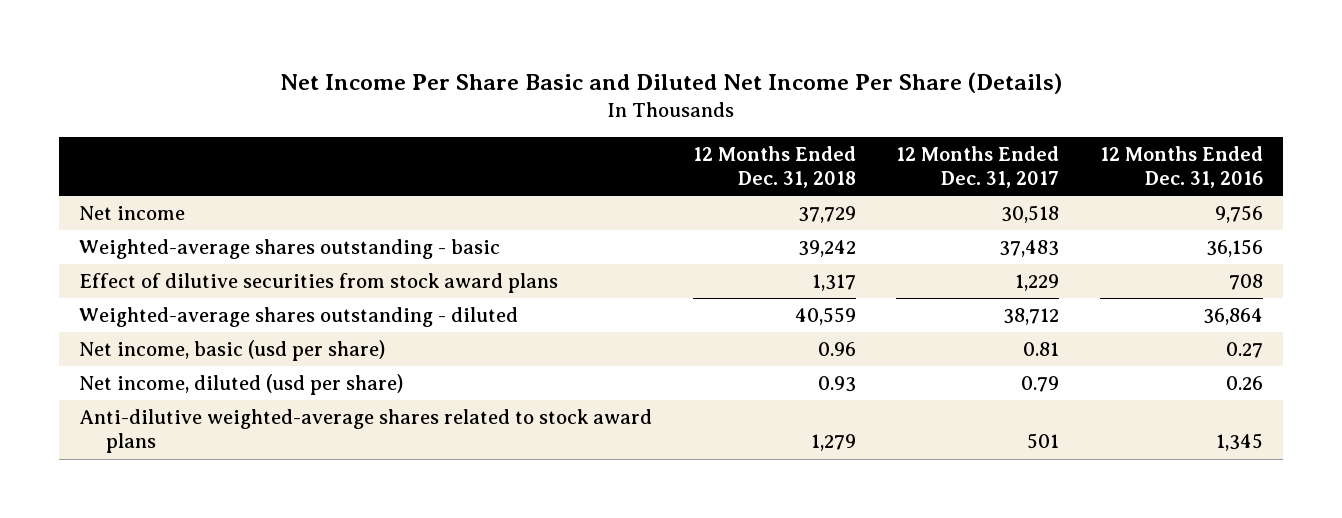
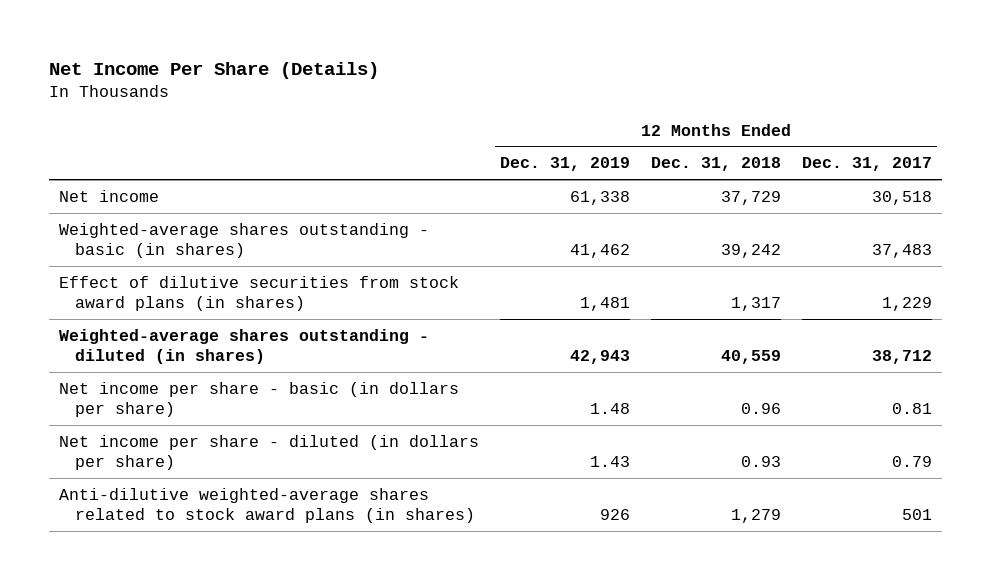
- Net Income Per Share Basic and Diluted Net Income Per Share (Details)
+ Net Income Per Share (Details)
- | 12 Months Ended Dec. 31, 2018 | 12 Months Ended Dec. 31, 2017 | 12 Months Ended Dec. 31, 2016
+ | 12 Months Ended Dec. 31, 2019 | 12 Months Ended Dec. 31, 2018 | 12 Months Ended Dec. 31, 2017
- Weighted-average shares outstanding - basic | 39,242 | 37,483 | 36,156
- Effect of dilutive securities from stock award plans | 1,317 | 1,229 | 708
- Weighted-average shares outstanding - diluted | 40,559 | 38,712 | 36,864
- Net income, basic (usd per share) | 0.96 | 0.81 | 0.27
- Net income, diluted (usd per share) | 0.93 | 0.79 | 0.26
- Anti-dilutive weighted-average shares related to stock award plans | 1,279 | 501 | 1,345
+ Weighted-average shares outstanding - basic (in shares) | 41,462 | 39,242 | 37,483
+ Effect of dilutive securities from stock award plans (in shares) | 1,481 | 1,317 | 1,229
+ Weighted-average shares outstanding - diluted (in shares) | 42,943 | 40,559 | 38,712
+ Net income per share - basic (in dollars per share) | 1.48 | 0.96 | 0.81
+ Net income per share - diluted (in dollars per share) | 1.43 | 0.93 | 0.79
+ Anti-dilutive weighted-average shares related to stock award plans (in shares) | 926 | 1,279 | 501

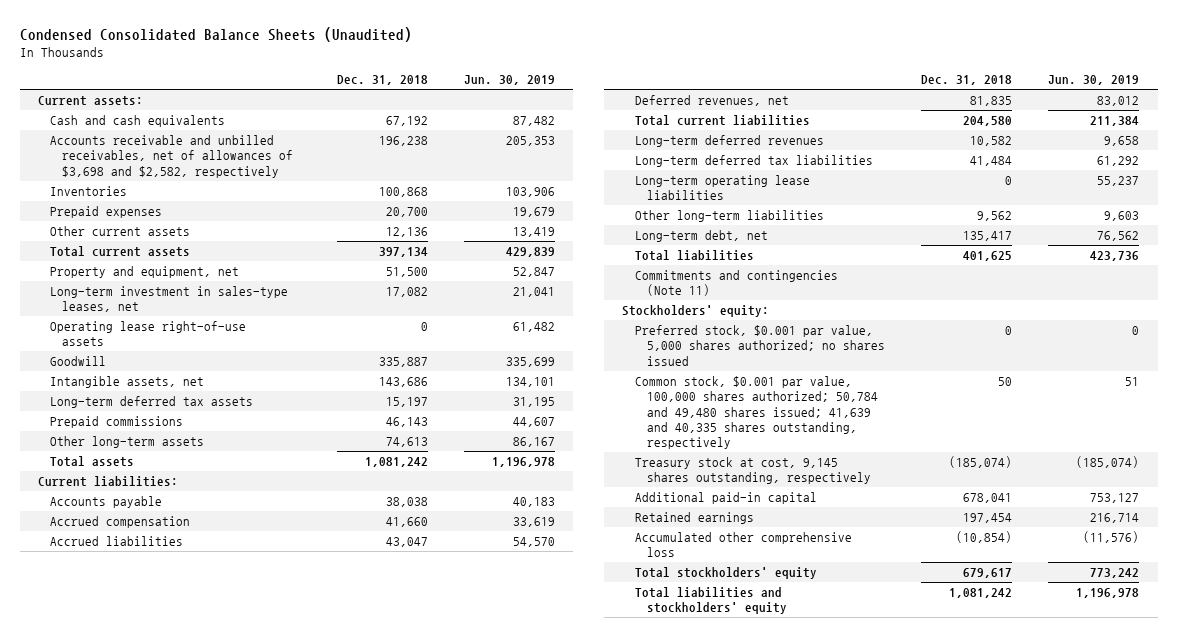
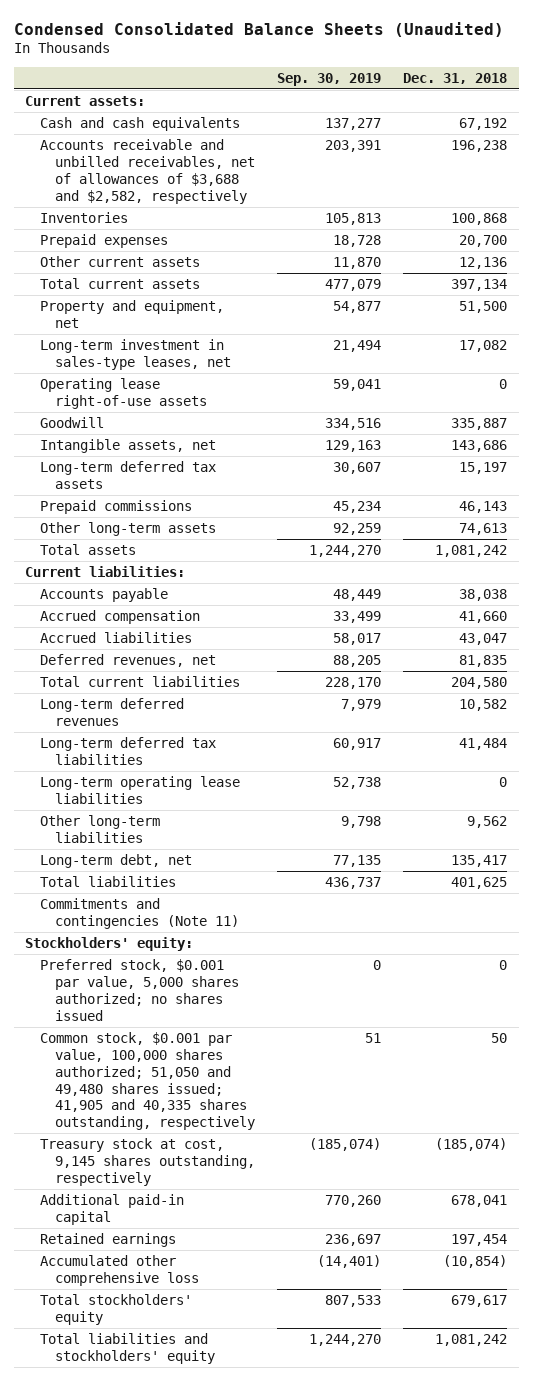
- | Dec. 31, 2018 | Jun. 30, 2019
+ | Sep. 30, 2019 | Dec. 31, 2018
- Accounts receivable and unbilled receivables, net of allowances of $3,698 and $2,582, respectively | 196,238 | 205,353
+ Accounts receivable and unbilled receivables, net of allowances of $3,688 and $2,582, respectively | 203,391 | 196,238
- Common stock, $0.001 par value, 100,000 shares authorized; 50,784 and 49,480 shares issued; 41,639 and 40,335 shares outstanding, respectively | 50 | 51
+ Common stock, $0.001 par value, 100,000 shares authorized; 51,050 and 49,480 shares issued; 41,905 and 40,335 shares outstanding, respectively | 51 | 50

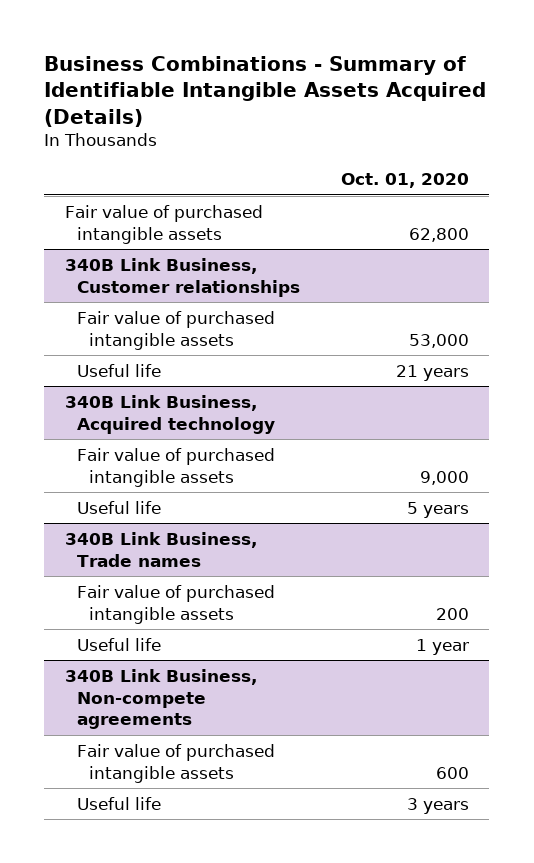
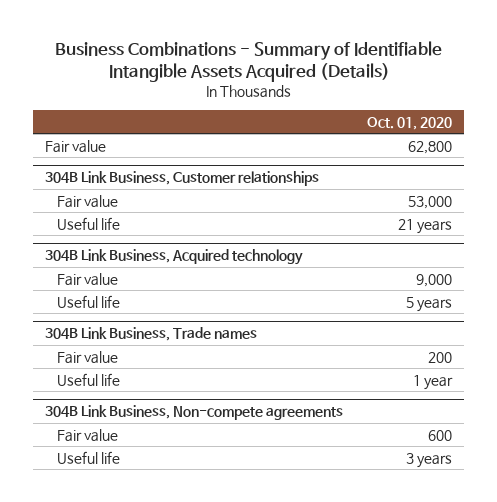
- Fair value of purchased intangible assets | 62,800
- 340B Link Business, Customer relationships
- Fair value of purchased intangible assets | 53,000
+ Fair value | 62,800
+ 304B Link Business, Customer relationships
+ Fair value | 53,000
- 340B Link Business, Acquired technology
- Fair value of purchased intangible assets | 9,000
+ 304B Link Business, Acquired technology
+ Fair value | 9,000
- 340B Link Business, Trade names
- Fair value of purchased intangible assets | 200
+ 304B Link Business, Trade names
+ Fair value | 200
- 340B Link Business, Non-compete agreements
- Fair value of purchased intangible assets | 600
+ 304B Link Business, Non-compete agreements
+ Fair value | 600

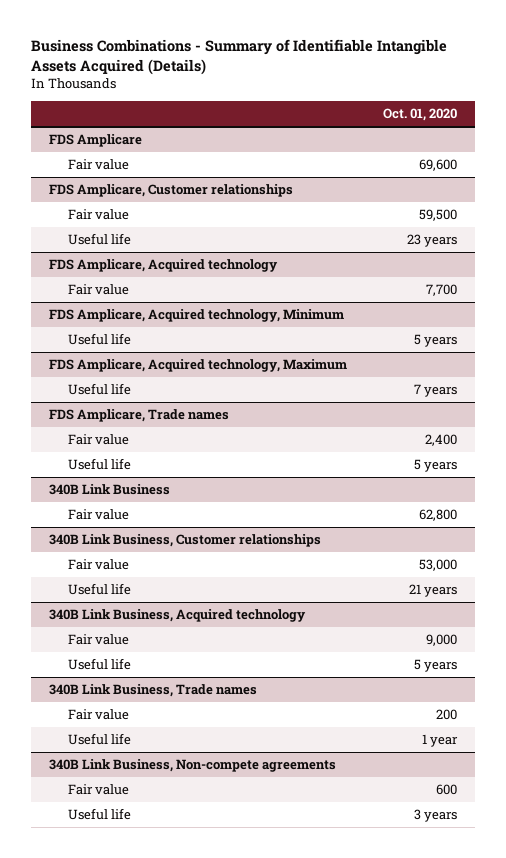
+ FDS Amplicare
+ Fair value | 69,600
+ FDS Amplicare, Customer relationships
+ Fair value | 59,500
+ Useful life | 23 years
+ FDS Amplicare, Acquired technology
+ Fair value | 7,700
+ FDS Amplicare, Acquired technology, Minimum
+ Useful life | 5 years
+ FDS Amplicare, Acquired technology, Maximum
+ Useful life | 7 years
+ FDS Amplicare, Trade names
+ Fair value | 2,400
+ Useful life | 5 years
+ 340B Link Business
- 304B Link Business, Customer relationships
+ 340B Link Business, Customer relationships
- 304B Link Business, Acquired technology
+ 340B Link Business, Acquired technology
- 304B Link Business, Trade names
+ 340B Link Business, Trade names
- 304B Link Business, Non-compete agreements
+ 340B Link Business, Non-compete agreements

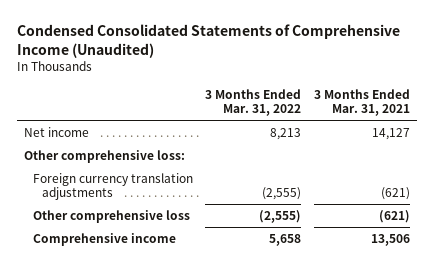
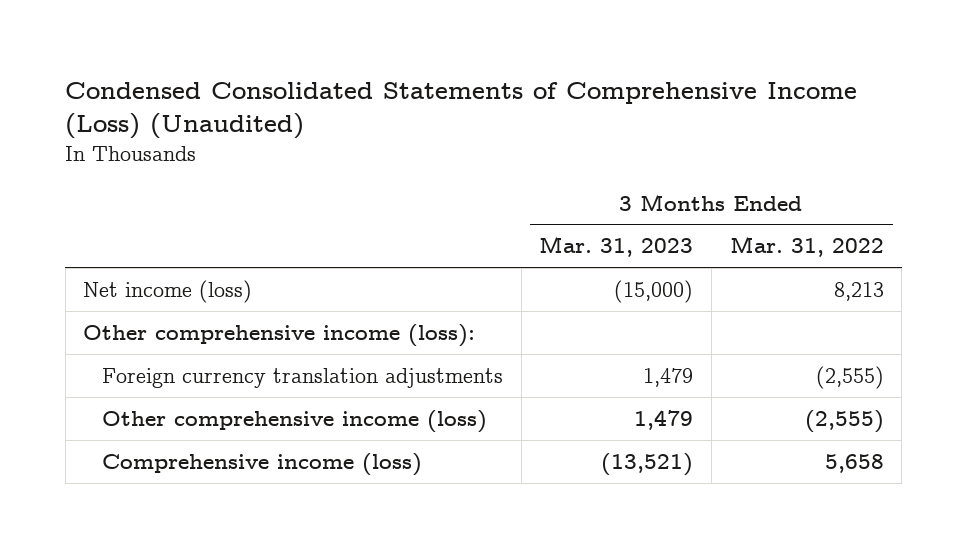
- Condensed Consolidated Statements of Comprehensive Income (Unaudited)
+ Condensed Consolidated Statements of Comprehensive Income (Loss) (Unaudited)
- | 3 Months Ended Mar. 31, 2022 | 3 Months Ended Mar. 31, 2021
+ | 3 Months Ended Mar. 31, 2023 | 3 Months Ended Mar. 31, 2022
- Net income | 8,213 | 14,127
- Other comprehensive loss:
+ Net income (loss) | (15,000) | 8,213
+ Other comprehensive income (loss):
- Other comprehensive loss | (2,555) | (621)
- Comprehensive income | 5,658 | 13,506
+ Other comprehensive income (loss) | 1,479 | (2,555)
+ Comprehensive income (loss) | (13,521) | 5,658

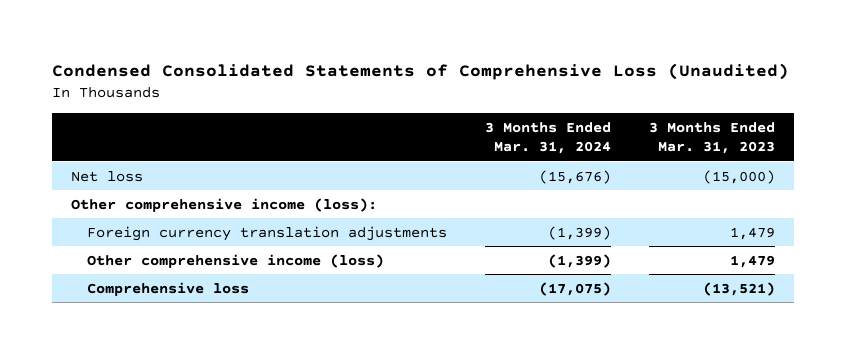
- Condensed Consolidated Statements of Comprehensive Income (Loss) (Unaudited)
+ Condensed Consolidated Statements of Comprehensive Loss (Unaudited)
- | 3 Months Ended Mar. 31, 2023 | 3 Months Ended Mar. 31, 2022
+ | 3 Months Ended Mar. 31, 2024 | 3 Months Ended Mar. 31, 2023
- Net income (loss) | (15,000) | 8,213
+ Net loss | (15,676) | (15,000)
- Comprehensive income (loss) | (13,521) | 5,658
+ Comprehensive loss | (17,075) | (13,521)

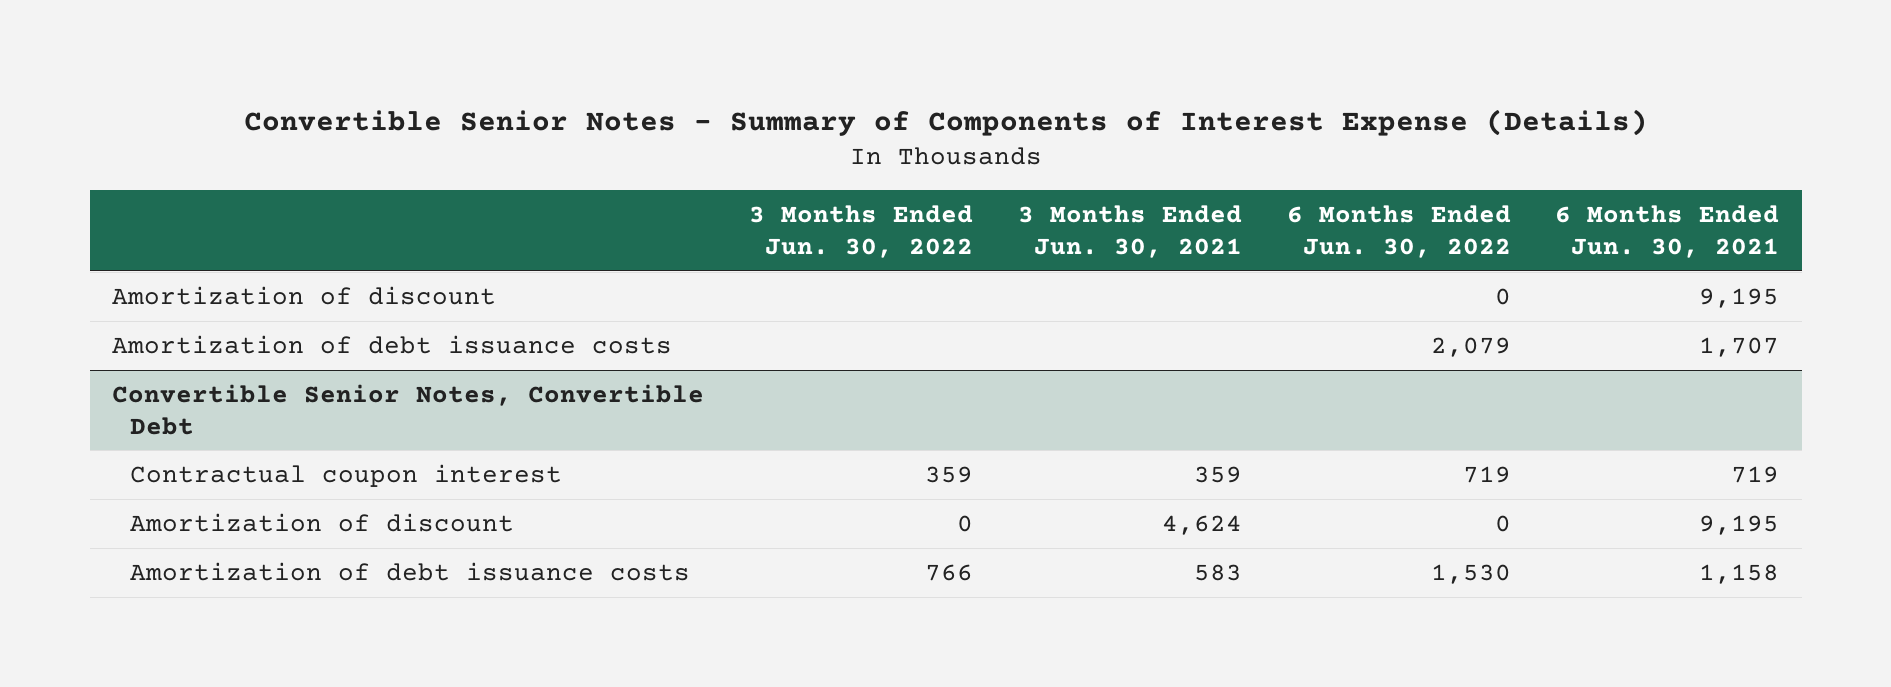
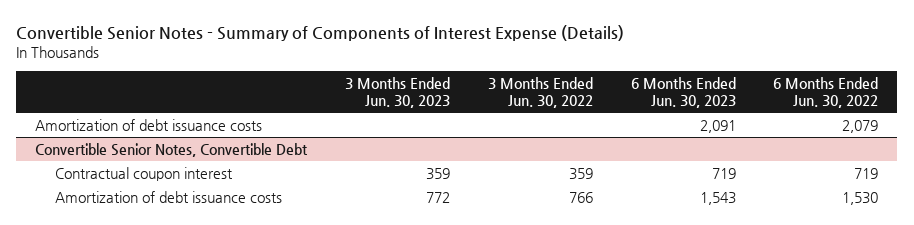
- | 3 Months Ended Jun. 30, 2022 | 3 Months Ended Jun. 30, 2021 | 6 Months Ended Jun. 30, 2022 | 6 Months Ended Jun. 30, 2021
+ | 3 Months Ended Jun. 30, 2023 | 3 Months Ended Jun. 30, 2022 | 6 Months Ended Jun. 30, 2023 | 6 Months Ended Jun. 30, 2022
- Amortization of discount | | | 0 | 9,195
@ Convertible Senior Notes, Convertible Debt
- Amortization of discount | 0 | 4,624 | 0 | 9,195

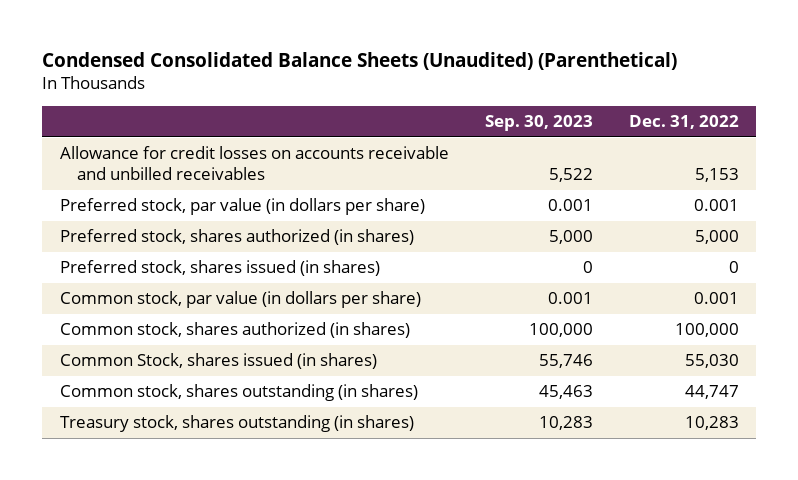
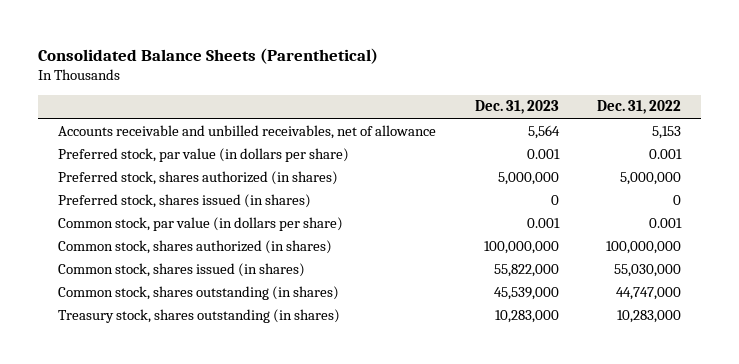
- Condensed Consolidated Balance Sheets (Unaudited) (Parenthetical)
+ Consolidated Balance Sheets (Parenthetical)
- | Sep. 30, 2023 | Dec. 31, 2022
+ | Dec. 31, 2023 | Dec. 31, 2022
- Allowance for credit losses on accounts receivable and unbilled receivables | 5,522 | 5,153
+ Accounts receivable and unbilled receivables, net of allowance | 5,564 | 5,153
- Preferred stock, shares authorized (in shares) | 5,000 | 5,000
+ Preferred stock, shares authorized (in shares) | 5,000,000 | 5,000,000
- Common stock, shares authorized (in shares) | 100,000 | 100,000
- Common Stock, shares issued (in shares) | 55,746 | 55,030
- Common stock, shares outstanding (in shares) | 45,463 | 44,747
- Treasury stock, shares outstanding (in shares) | 10,283 | 10,283
+ Common stock, shares authorized (in shares) | 100,000,000 | 100,000,000
+ Common stock, shares issued (in shares) | 55,822,000 | 55,030,000
+ Common stock, shares outstanding (in shares) | 45,539,000 | 44,747,000
+ Treasury stock, shares outstanding (in shares) | 10,283,000 | 10,283,000

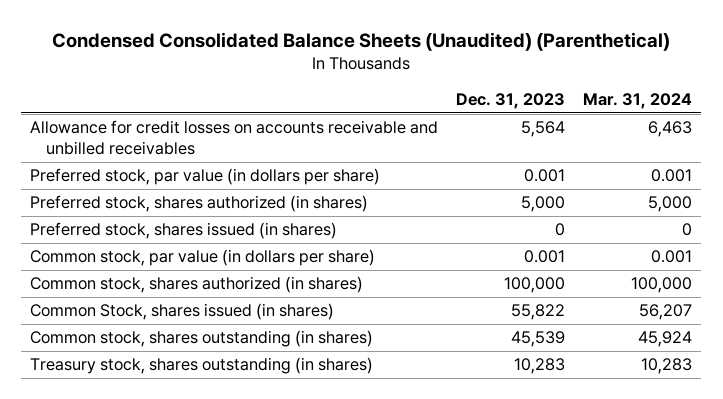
- Consolidated Balance Sheets (Parenthetical)
+ Condensed Consolidated Balance Sheets (Unaudited) (Parenthetical)
- | Dec. 31, 2023 | Dec. 31, 2022
+ | Dec. 31, 2023 | Mar. 31, 2024
- Accounts receivable and unbilled receivables, net of allowance | 5,564 | 5,153
+ Allowance for credit losses on accounts receivable and unbilled receivables | 5,564 | 6,463
- Preferred stock, shares authorized (in shares) | 5,000,000 | 5,000,000
+ Preferred stock, shares authorized (in shares) | 5,000 | 5,000
- Common stock, shares authorized (in shares) | 100,000,000 | 100,000,000
- Common stock, shares issued (in shares) | 55,822,000 | 55,030,000
- Common stock, shares outstanding (in shares) | 45,539,000 | 44,747,000
- Treasury stock, shares outstanding (in shares) | 10,283,000 | 10,283,000
+ Common stock, shares authorized (in shares) | 100,000 | 100,000
+ Common Stock, shares issued (in shares) | 55,822 | 56,207
+ Common stock, shares outstanding (in shares) | 45,539 | 45,924
+ Treasury stock, shares outstanding (in shares) | 10,283 | 10,283

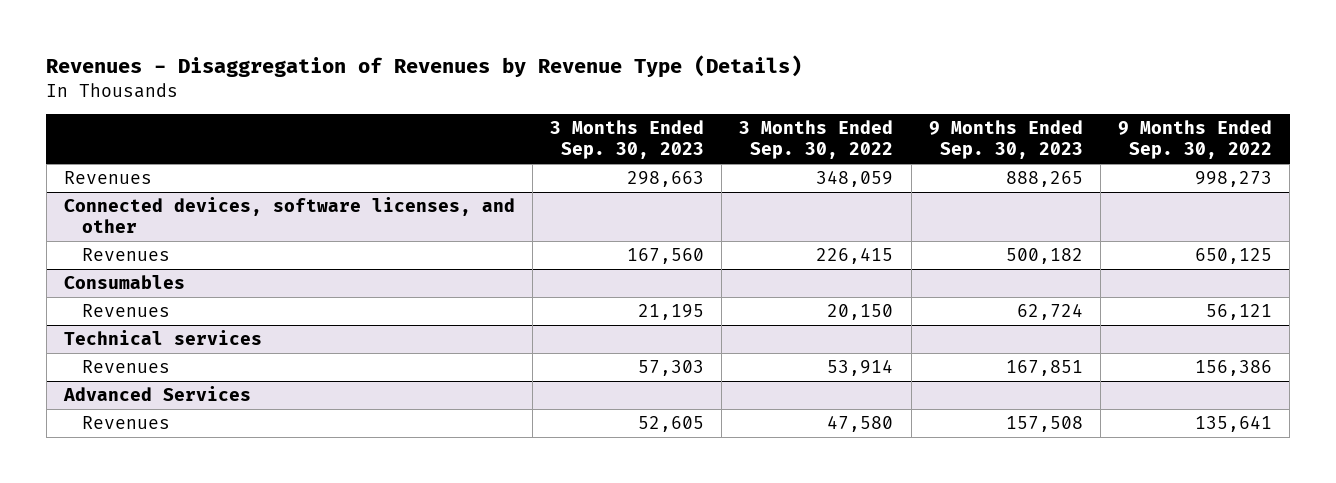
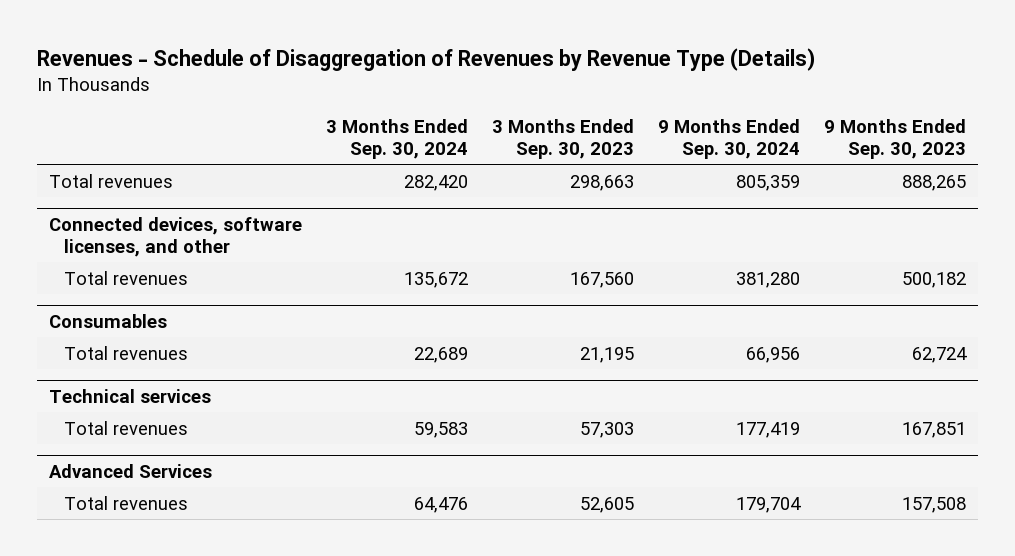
- Revenues - Disaggregation of Revenues by Revenue Type (Details)
+ Revenues - Schedule of Disaggregation of Revenues by Revenue Type (Details)
- | 3 Months Ended Sep. 30, 2023 | 3 Months Ended Sep. 30, 2022 | 9 Months Ended Sep. 30, 2023 | 9 Months Ended Sep. 30, 2022
+ | 3 Months Ended Sep. 30, 2024 | 3 Months Ended Sep. 30, 2023 | 9 Months Ended Sep. 30, 2024 | 9 Months Ended Sep. 30, 2023
- Revenues | 298,663 | 348,059 | 888,265 | 998,273
+ Total revenues | 282,420 | 298,663 | 805,359 | 888,265
@ Connected devices, software licenses, and other
- Revenues | 167,560 | 226,415 | 500,182 | 650,125
+ Total revenues | 135,672 | 167,560 | 381,280 | 500,182
@ Consumables
- Revenues | 21,195 | 20,150 | 62,724 | 56,121
+ Total revenues | 22,689 | 21,195 | 66,956 | 62,724
@ Technical services
- Revenues | 57,303 | 53,914 | 167,851 | 156,386
+ Total revenues | 59,583 | 57,303 | 177,419 | 167,851
@ Advanced Services
- Revenues | 52,605 | 47,580 | 157,508 | 135,641
+ Total revenues | 64,476 | 52,605 | 179,704 | 157,508

